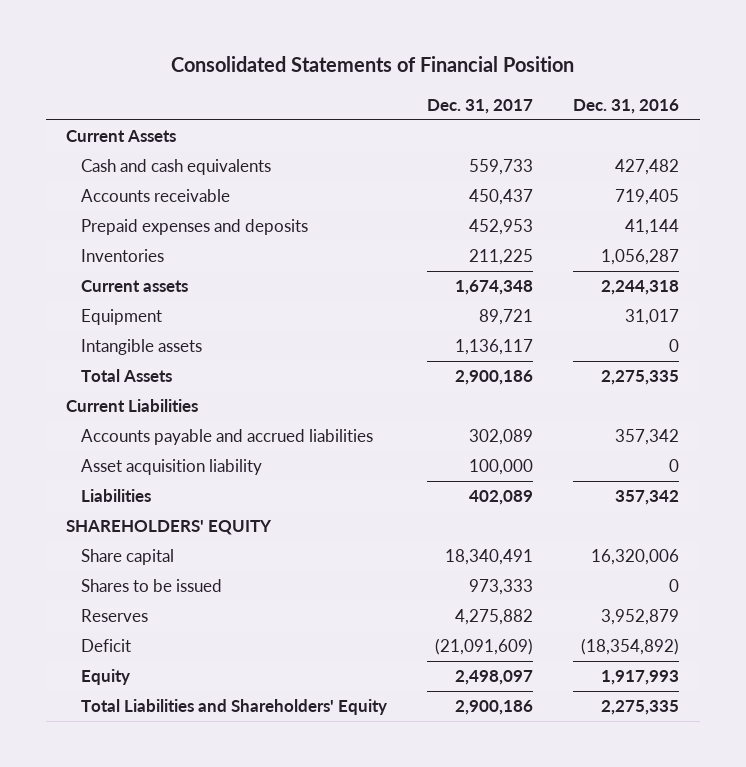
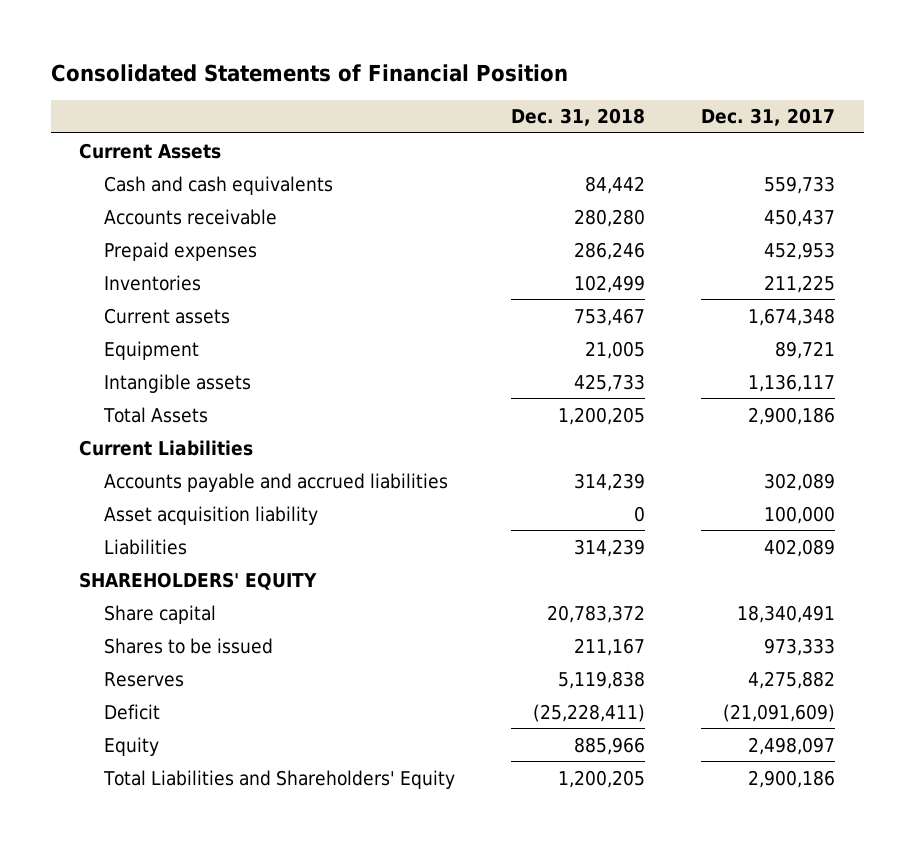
- | Dec. 31, 2017 | Dec. 31, 2016
+ | Dec. 31, 2018 | Dec. 31, 2017
- Prepaid expenses and deposits | 452,953 | 41,144
+ Prepaid expenses | 286,246 | 452,953

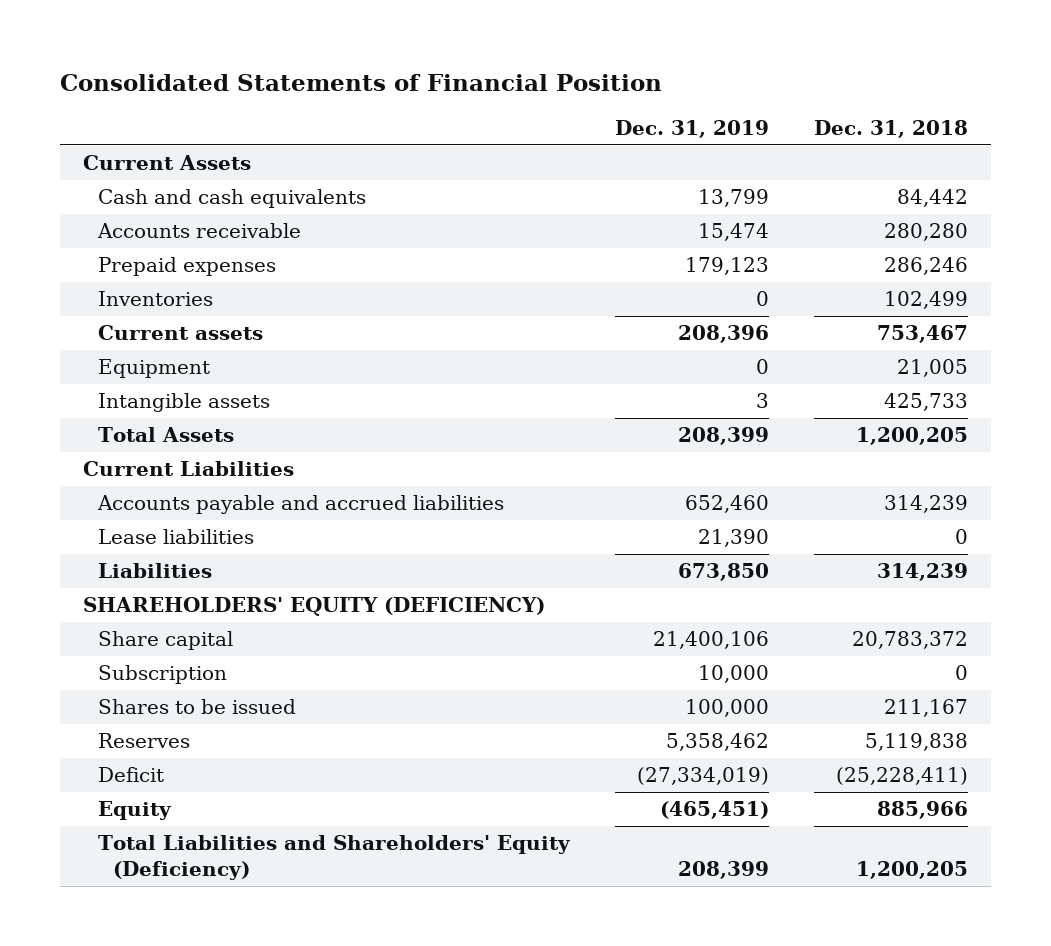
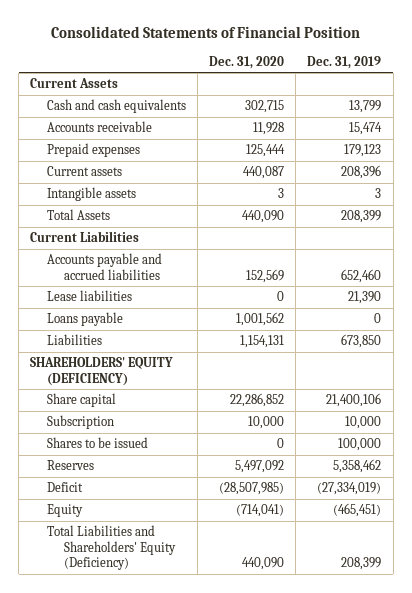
- | Dec. 31, 2019 | Dec. 31, 2018
+ | Dec. 31, 2020 | Dec. 31, 2019
- Inventories | 0 | 102,499
- Equipment | 0 | 21,005
+ Loans payable | 1,001,562 | 0

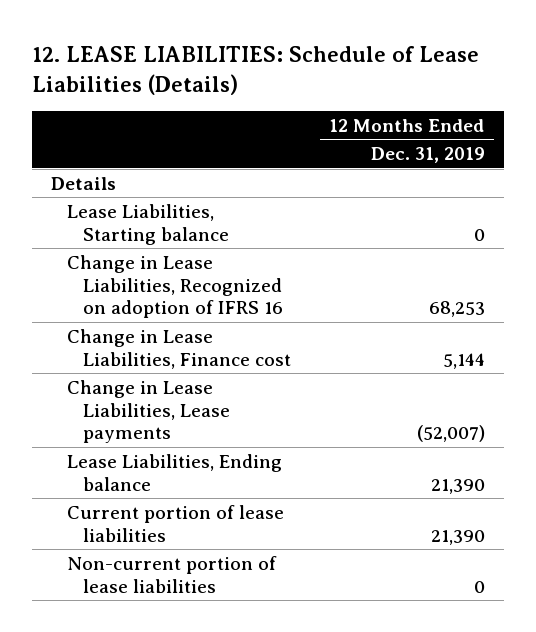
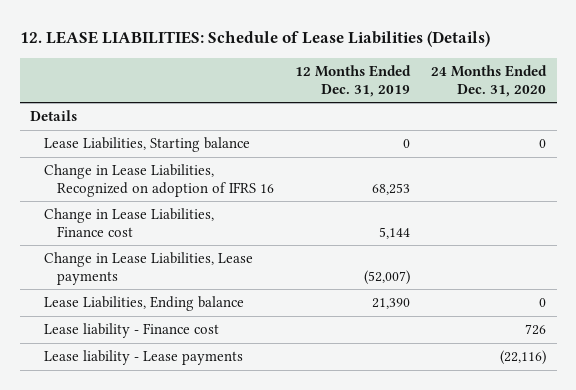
- | 12 Months Ended Dec. 31, 2019
+ | 12 Months Ended Dec. 31, 2019 | 24 Months Ended Dec. 31, 2020
- Current portion of lease liabilities | 21,390
- Non-current portion of lease liabilities | 0
+ Lease liability - Finance cost | | 726
+ Lease liability - Lease payments | | (22,116)

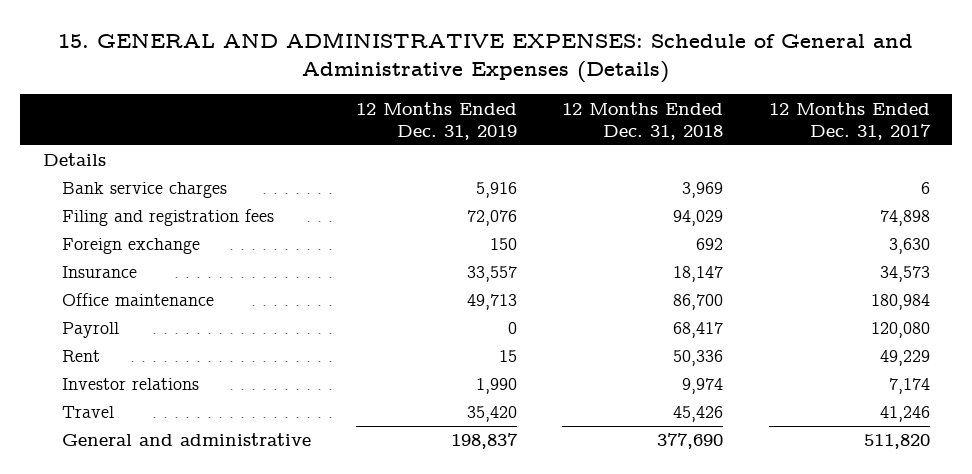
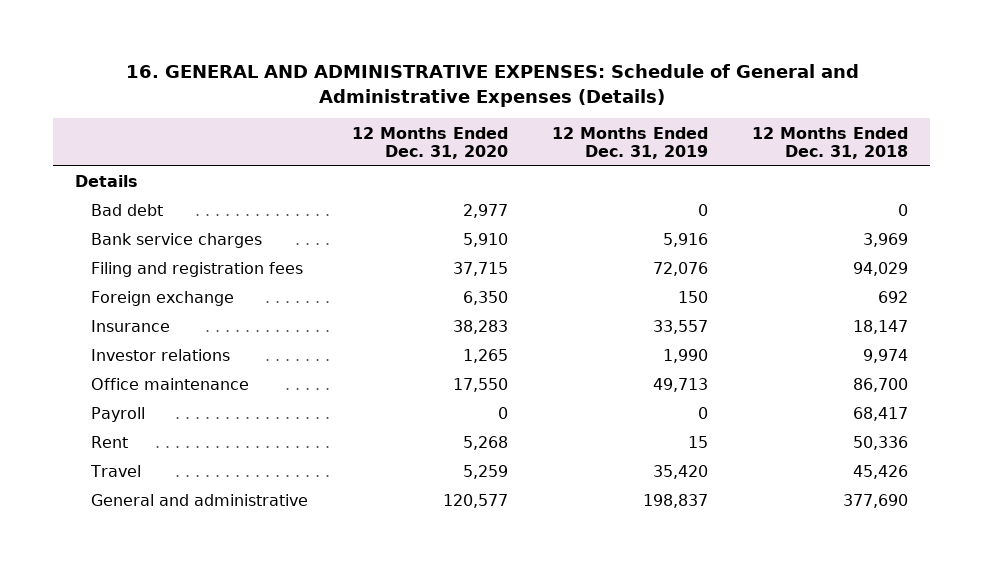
- 15. GENERAL AND ADMINISTRATIVE EXPENSES: Schedule of General and Administrative Expenses (Details)
+ 16. GENERAL AND ADMINISTRATIVE EXPENSES: Schedule of General and Administrative Expenses (Details)
- | 12 Months Ended Dec. 31, 2019 | 12 Months Ended Dec. 31, 2018 | 12 Months Ended Dec. 31, 2017
+ | 12 Months Ended Dec. 31, 2020 | 12 Months Ended Dec. 31, 2019 | 12 Months Ended Dec. 31, 2018
+ Bad debt | 2,977 | 0 | 0
moved up: Investor relations | 1,265 | 1,990 | 9,974

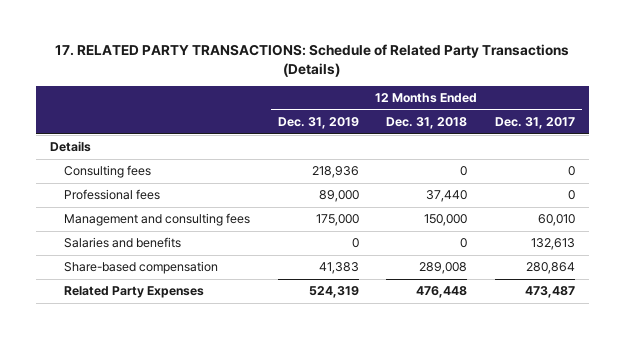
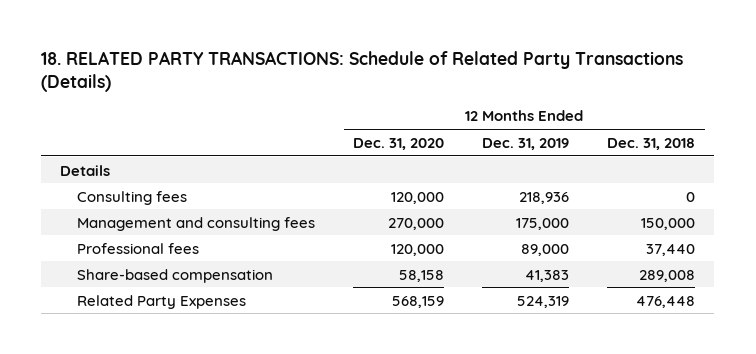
- 17. RELATED PARTY TRANSACTIONS: Schedule of Related Party Transactions (Details)
+ 18. RELATED PARTY TRANSACTIONS: Schedule of Related Party Transactions (Details)
- | 12 Months Ended Dec. 31, 2019 | 12 Months Ended Dec. 31, 2018 | 12 Months Ended Dec. 31, 2017
+ | 12 Months Ended Dec. 31, 2020 | 12 Months Ended Dec. 31, 2019 | 12 Months Ended Dec. 31, 2018
- Salaries and benefits | 0 | 0 | 132,613
moved down: Professional fees | 120,000 | 89,000 | 37,440

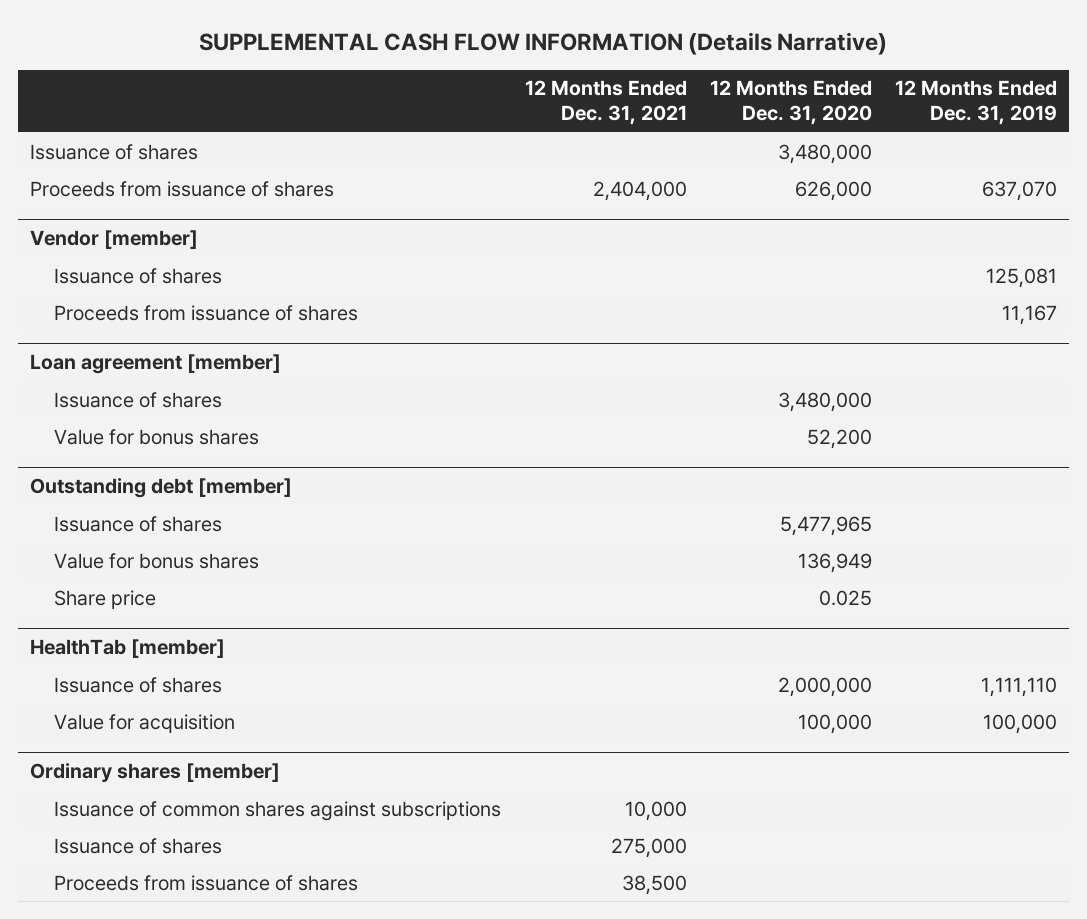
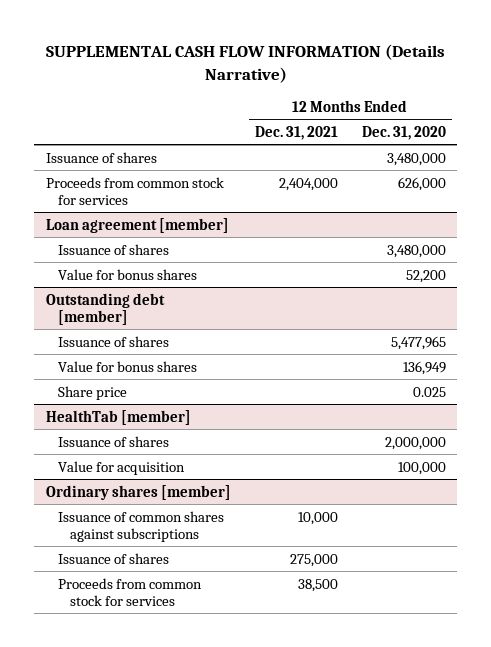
- | 12 Months Ended Dec. 31, 2021 | 12 Months Ended Dec. 31, 2020 | 12 Months Ended Dec. 31, 2019
+ | 12 Months Ended Dec. 31, 2021 | 12 Months Ended Dec. 31, 2020
- Proceeds from issuance of shares | 2,404,000 | 626,000 | 637,070
- Vendor [member]
- Issuance of shares | | | 125,081
- Proceeds from issuance of shares | | | 11,167
+ Proceeds from common stock for services | 2,404,000 | 626,000
@ Ordinary shares [member]
- Proceeds from issuance of shares | 38,500 | |
+ Proceeds from common stock for services | 38,500 |

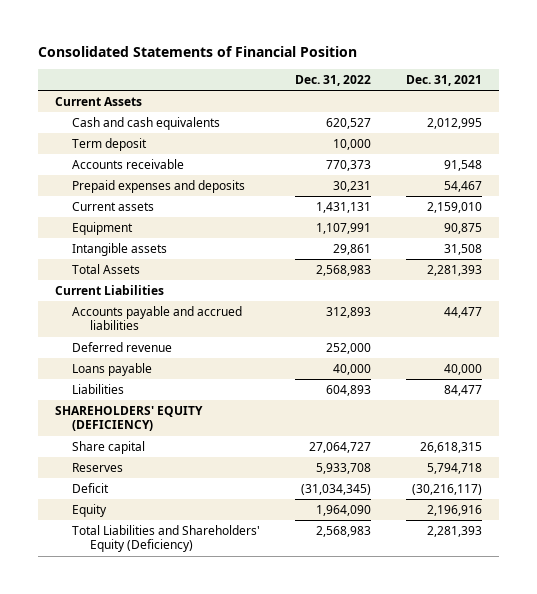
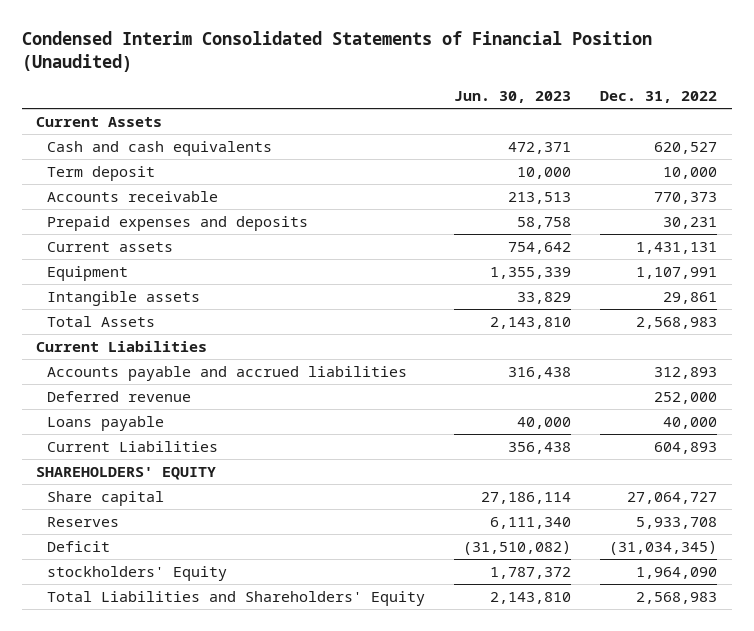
- Consolidated Statements of Financial Position
+ Condensed Interim Consolidated Statements of Financial Position (Unaudited)
- | Dec. 31, 2022 | Dec. 31, 2021
+ | Jun. 30, 2023 | Dec. 31, 2022
- Liabilities | 604,893 | 84,477
- SHAREHOLDERS' EQUITY (DEFICIENCY)
+ Current Liabilities | 356,438 | 604,893
+ SHAREHOLDERS' EQUITY
- Equity | 1,964,090 | 2,196,916
- Total Liabilities and Shareholders' Equity (Deficiency) | 2,568,983 | 2,281,393
+ stockholders' Equity | 1,787,372 | 1,964,090
+ Total Liabilities and Shareholders' Equity | 2,143,810 | 2,568,983

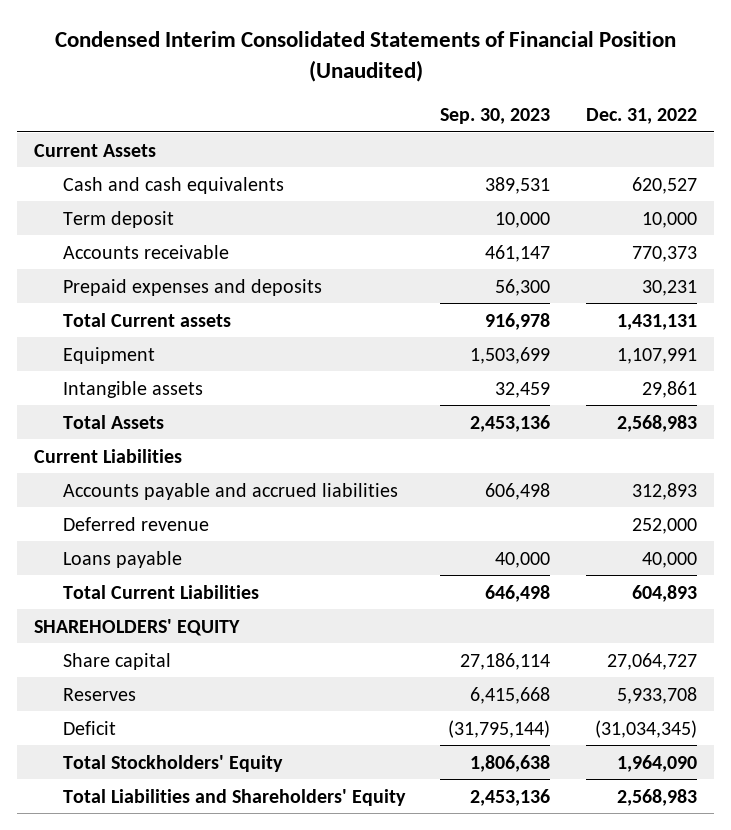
- | Jun. 30, 2023 | Dec. 31, 2022
+ | Sep. 30, 2023 | Dec. 31, 2022
- Current assets | 754,642 | 1,431,131
+ Total Current assets | 916,978 | 1,431,131
- Current Liabilities | 356,438 | 604,893
+ Total Current Liabilities | 646,498 | 604,893
- stockholders' Equity | 1,787,372 | 1,964,090
+ Total Stockholders' Equity | 1,806,638 | 1,964,090

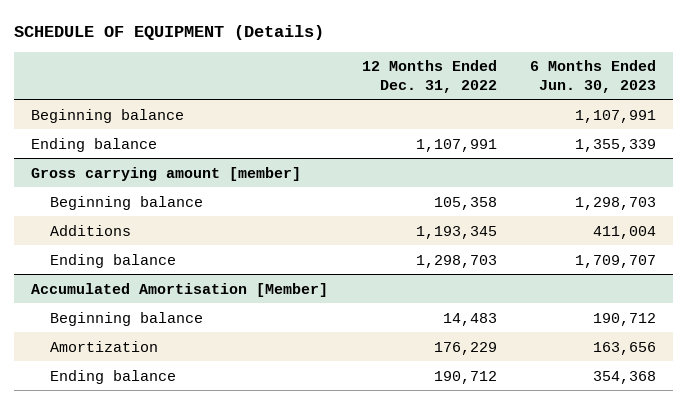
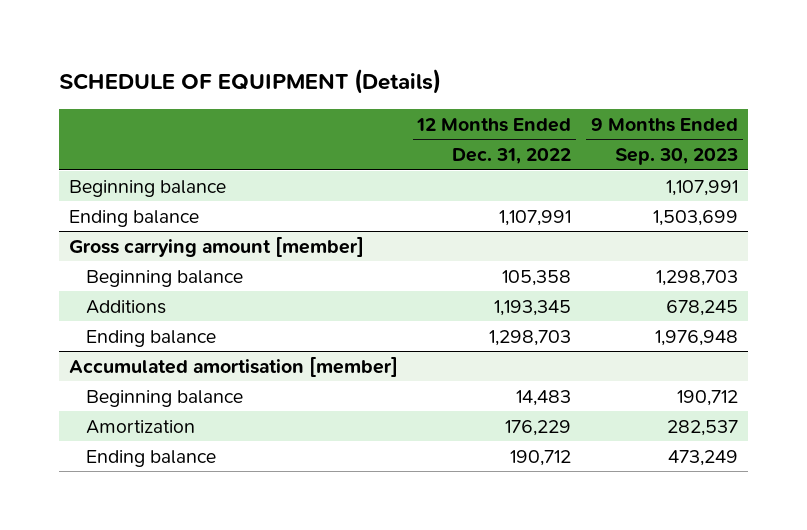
- | 12 Months Ended Dec. 31, 2022 | 6 Months Ended Jun. 30, 2023
+ | 12 Months Ended Dec. 31, 2022 | 9 Months Ended Sep. 30, 2023
- Accumulated Amortisation [Member]
+ Accumulated amortisation [member]

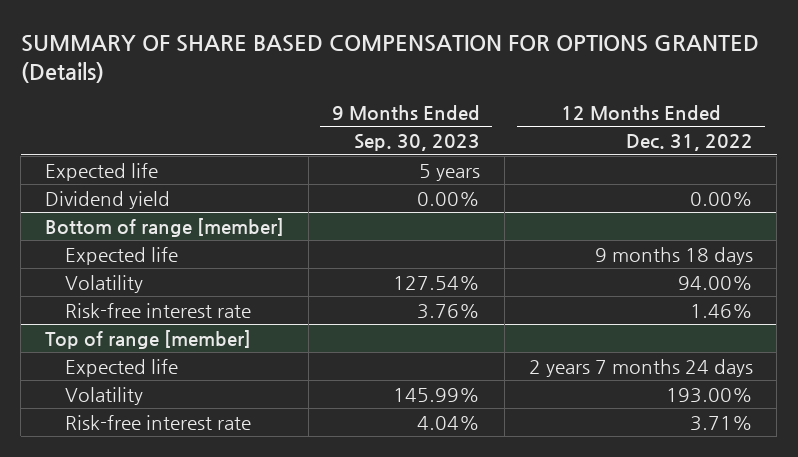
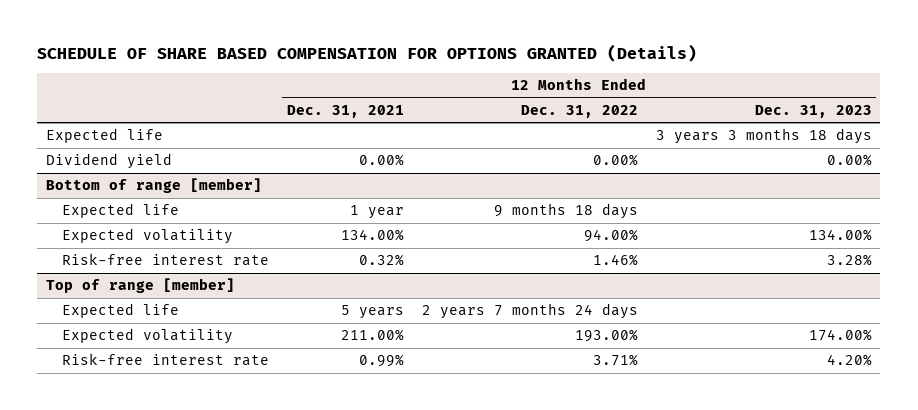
- SUMMARY OF SHARE BASED COMPENSATION FOR OPTIONS GRANTED (Details)
+ SCHEDULE OF SHARE BASED COMPENSATION FOR OPTIONS GRANTED (Details)
- | 9 Months Ended Sep. 30, 2023 | 12 Months Ended Dec. 31, 2022
+ | 12 Months Ended Dec. 31, 2021 | 12 Months Ended Dec. 31, 2022 | 12 Months Ended Dec. 31, 2023
@ Bottom of range [member]
- Volatility | 127.54% | 94.00%
+ Expected volatility | 134.00% | 94.00% | 134.00%
@ Top of range [member]
- Volatility | 145.99% | 193.00%
+ Expected volatility | 211.00% | 193.00% | 174.00%

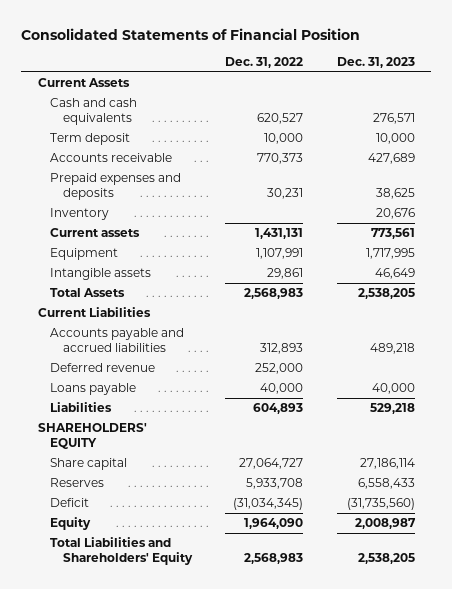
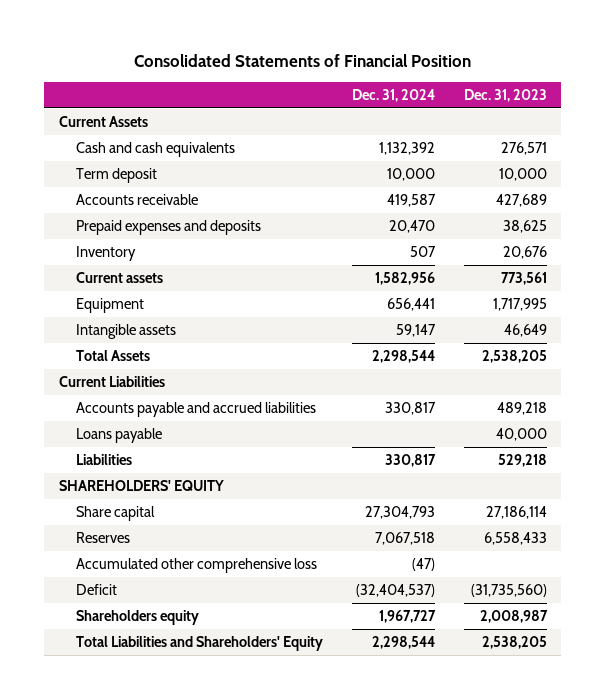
- | Dec. 31, 2022 | Dec. 31, 2023
+ | Dec. 31, 2024 | Dec. 31, 2023
- Deferred revenue | 252,000 |
+ Accumulated other comprehensive loss | (47) |
- Equity | 1,964,090 | 2,008,987
+ Shareholders equity | 1,967,727 | 2,008,987

